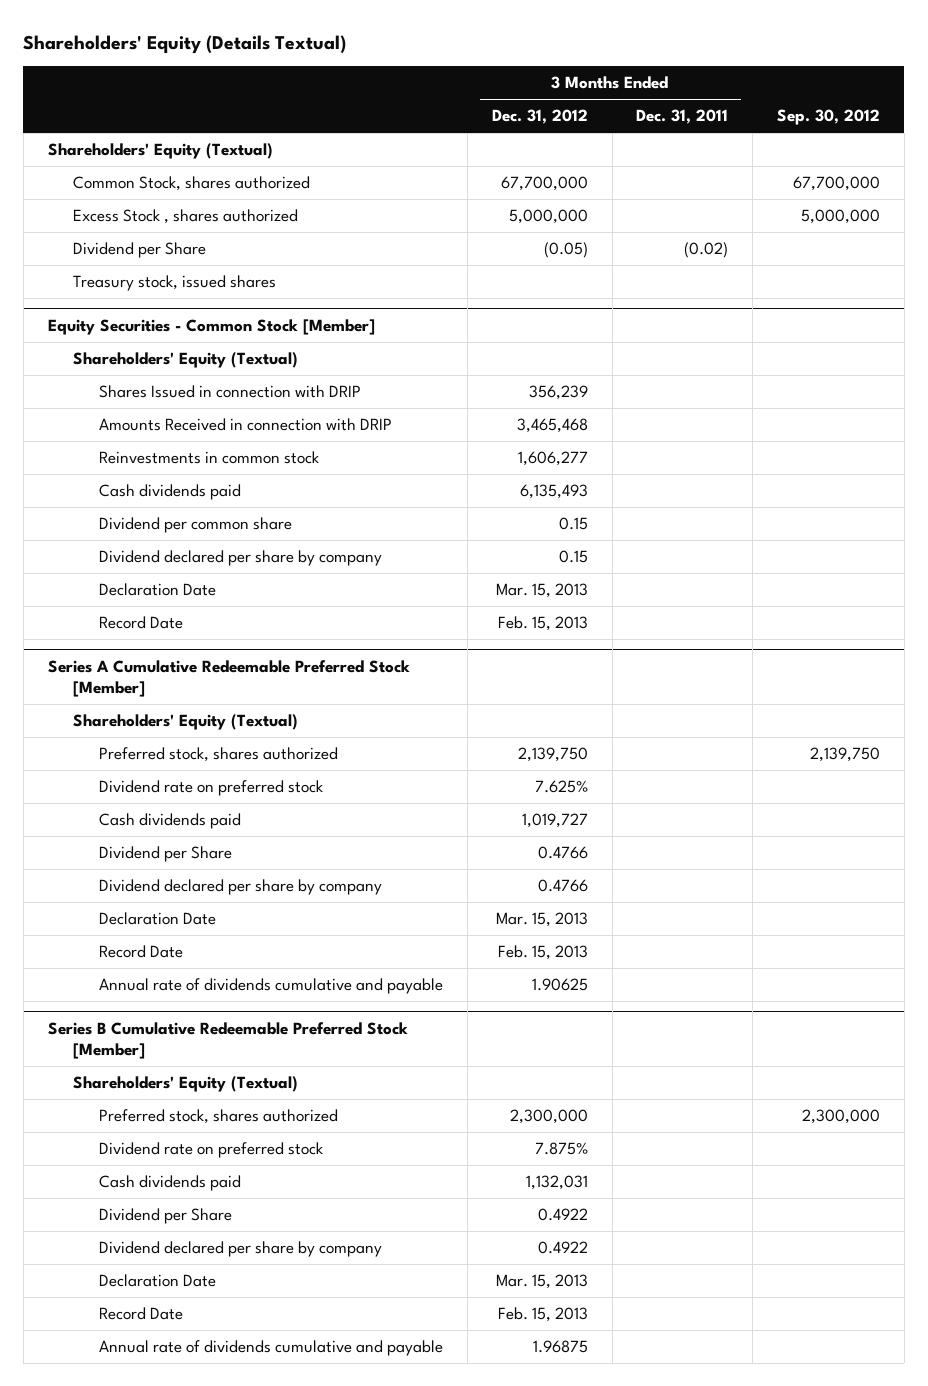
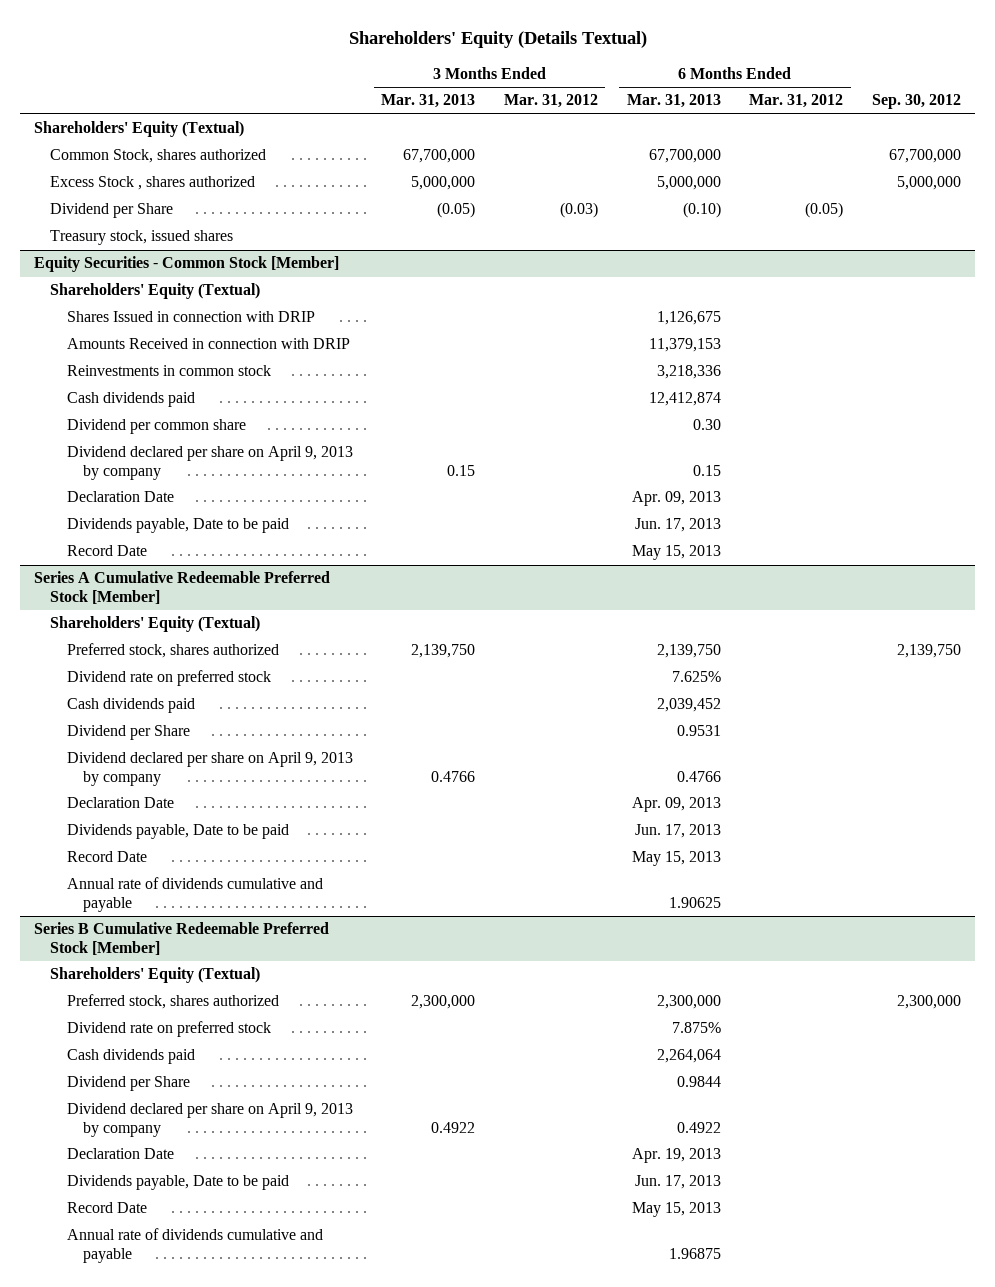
- | 3 Months Ended Dec. 31, 2012 | 3 Months Ended Dec. 31, 2011 | Sep. 30, 2012
+ | 3 Months Ended Mar. 31, 2013 | 3 Months Ended Mar. 31, 2012 | 6 Months Ended Mar. 31, 2013 | 6 Months Ended Mar. 31, 2012 | Sep. 30, 2012
@ Equity Securities - Common Stock [Member]
- Dividend declared per share by company | 0.15 | |
+ Dividend declared per share on April 9, 2013 by company | 0.15 | | 0.15 | |
+ Dividends payable, Date to be paid | | | Jun. 17, 2013 | |
@ Series A Cumulative Redeemable Preferred Stock [Member]
- Dividend declared per share by company | 0.4766 | |
+ Dividend declared per share on April 9, 2013 by company | 0.4766 | | 0.4766 | |
+ Dividends payable, Date to be paid | | | Jun. 17, 2013 | |
@ Series B Cumulative Redeemable Preferred Stock [Member]
- Dividend declared per share by company | 0.4922 | |
+ Dividend declared per share on April 9, 2013 by company | 0.4922 | | 0.4922 | |
+ Dividends payable, Date to be paid | | | Jun. 17, 2013 | |

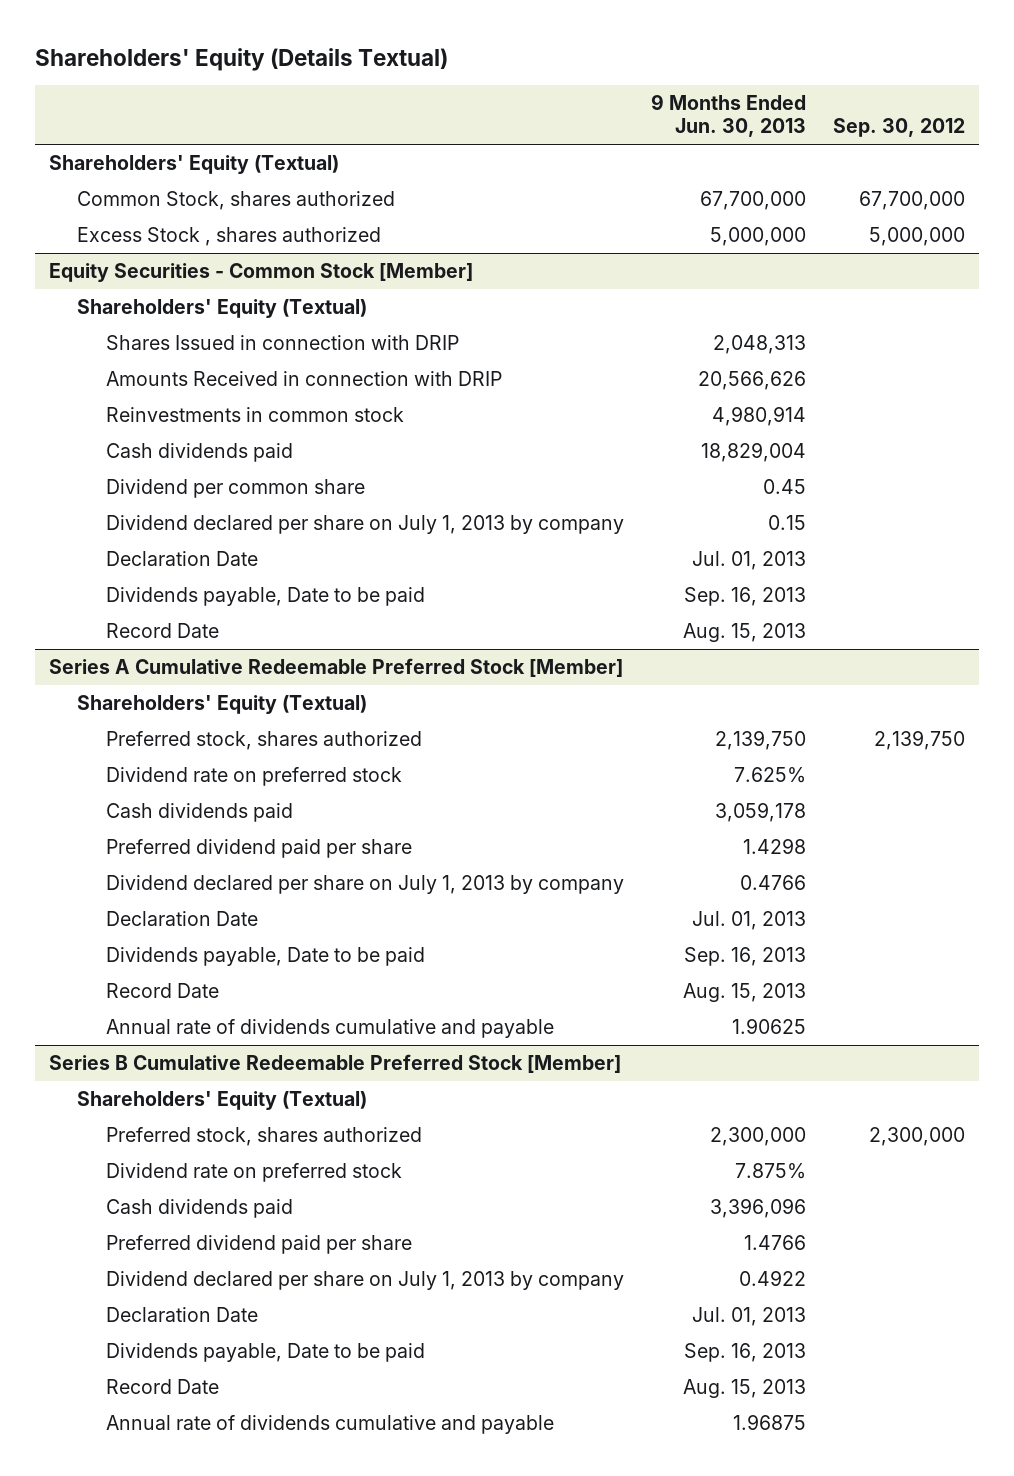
- | 3 Months Ended Mar. 31, 2013 | 3 Months Ended Mar. 31, 2012 | 6 Months Ended Mar. 31, 2013 | 6 Months Ended Mar. 31, 2012 | Sep. 30, 2012
+ | 9 Months Ended Jun. 30, 2013 | Sep. 30, 2012
- Dividend per Share | (0.05) | (0.03) | (0.10) | (0.05) |
- Treasury stock, issued shares
@ Equity Securities - Common Stock [Member]
- Dividend declared per share on April 9, 2013 by company | 0.15 | | 0.15 | |
+ Dividend declared per share on July 1, 2013 by company | 0.15 |
@ Series A Cumulative Redeemable Preferred Stock [Member]
- Dividend per Share | | | 0.9531 | |
- Dividend declared per share on April 9, 2013 by company | 0.4766 | | 0.4766 | |
+ Preferred dividend paid per share | 1.4298 |
+ Dividend declared per share on July 1, 2013 by company | 0.4766 |
@ Series B Cumulative Redeemable Preferred Stock [Member]
- Dividend per Share | | | 0.9844 | |
- Dividend declared per share on April 9, 2013 by company | 0.4922 | | 0.4922 | |
+ Preferred dividend paid per share | 1.4766 |
+ Dividend declared per share on July 1, 2013 by company | 0.4922 |

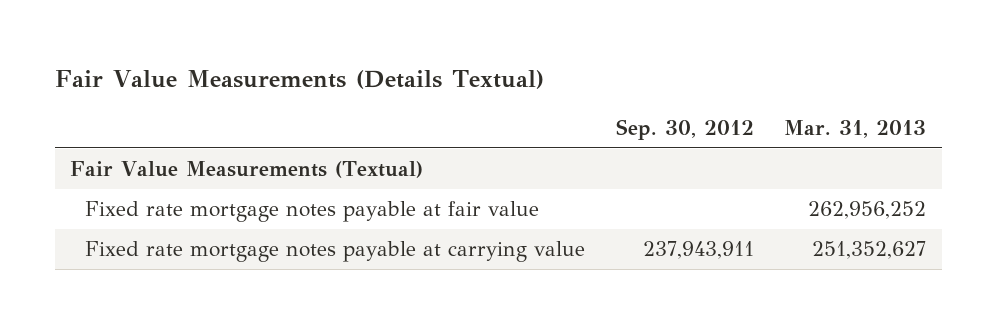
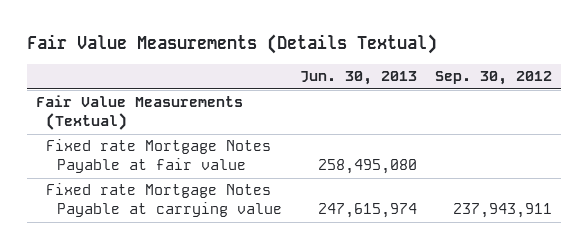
- | Sep. 30, 2012 | Mar. 31, 2013
+ | Jun. 30, 2013 | Sep. 30, 2012
- Fixed rate mortgage notes payable at fair value | | 262,956,252
- Fixed rate mortgage notes payable at carrying value | 237,943,911 | 251,352,627
+ Fixed rate Mortgage Notes Payable at fair value | 258,495,080 |
+ Fixed rate Mortgage Notes Payable at carrying value | 247,615,974 | 237,943,911

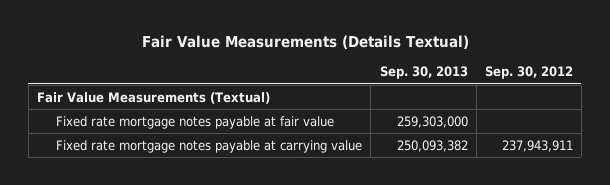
- | Jun. 30, 2013 | Sep. 30, 2012
+ | Sep. 30, 2013 | Sep. 30, 2012
- Fixed rate Mortgage Notes Payable at fair value | 258,495,080 |
- Fixed rate Mortgage Notes Payable at carrying value | 247,615,974 | 237,943,911
+ Fixed rate mortgage notes payable at fair value | 259,303,000 |
+ Fixed rate mortgage notes payable at carrying value | 250,093,382 | 237,943,911

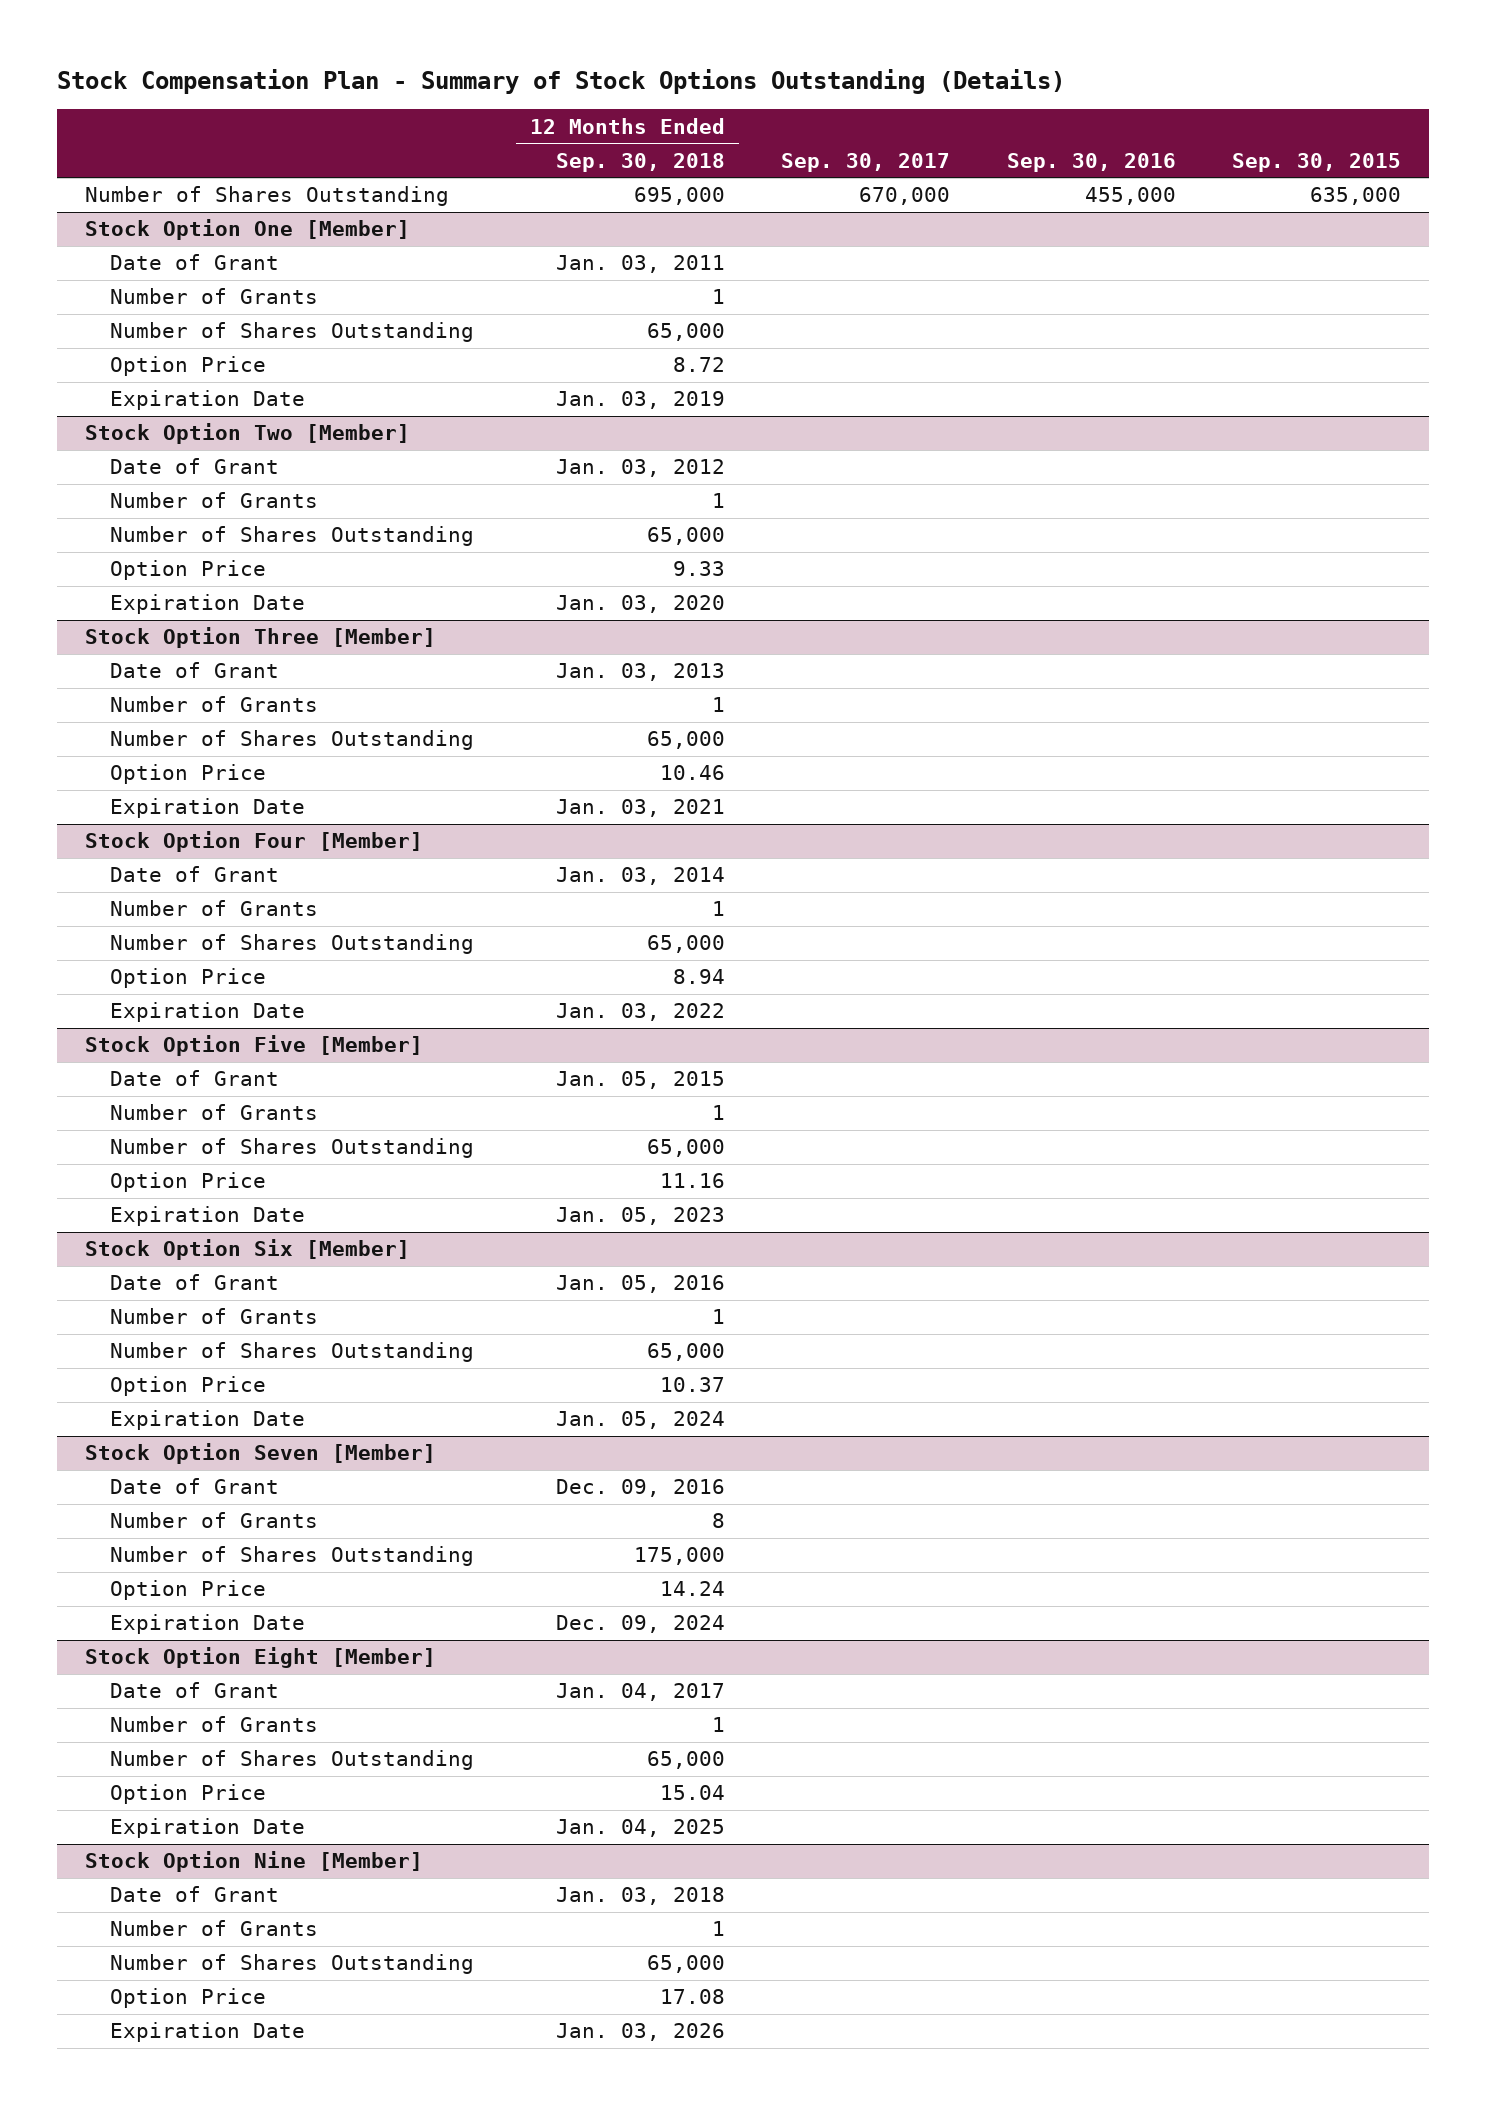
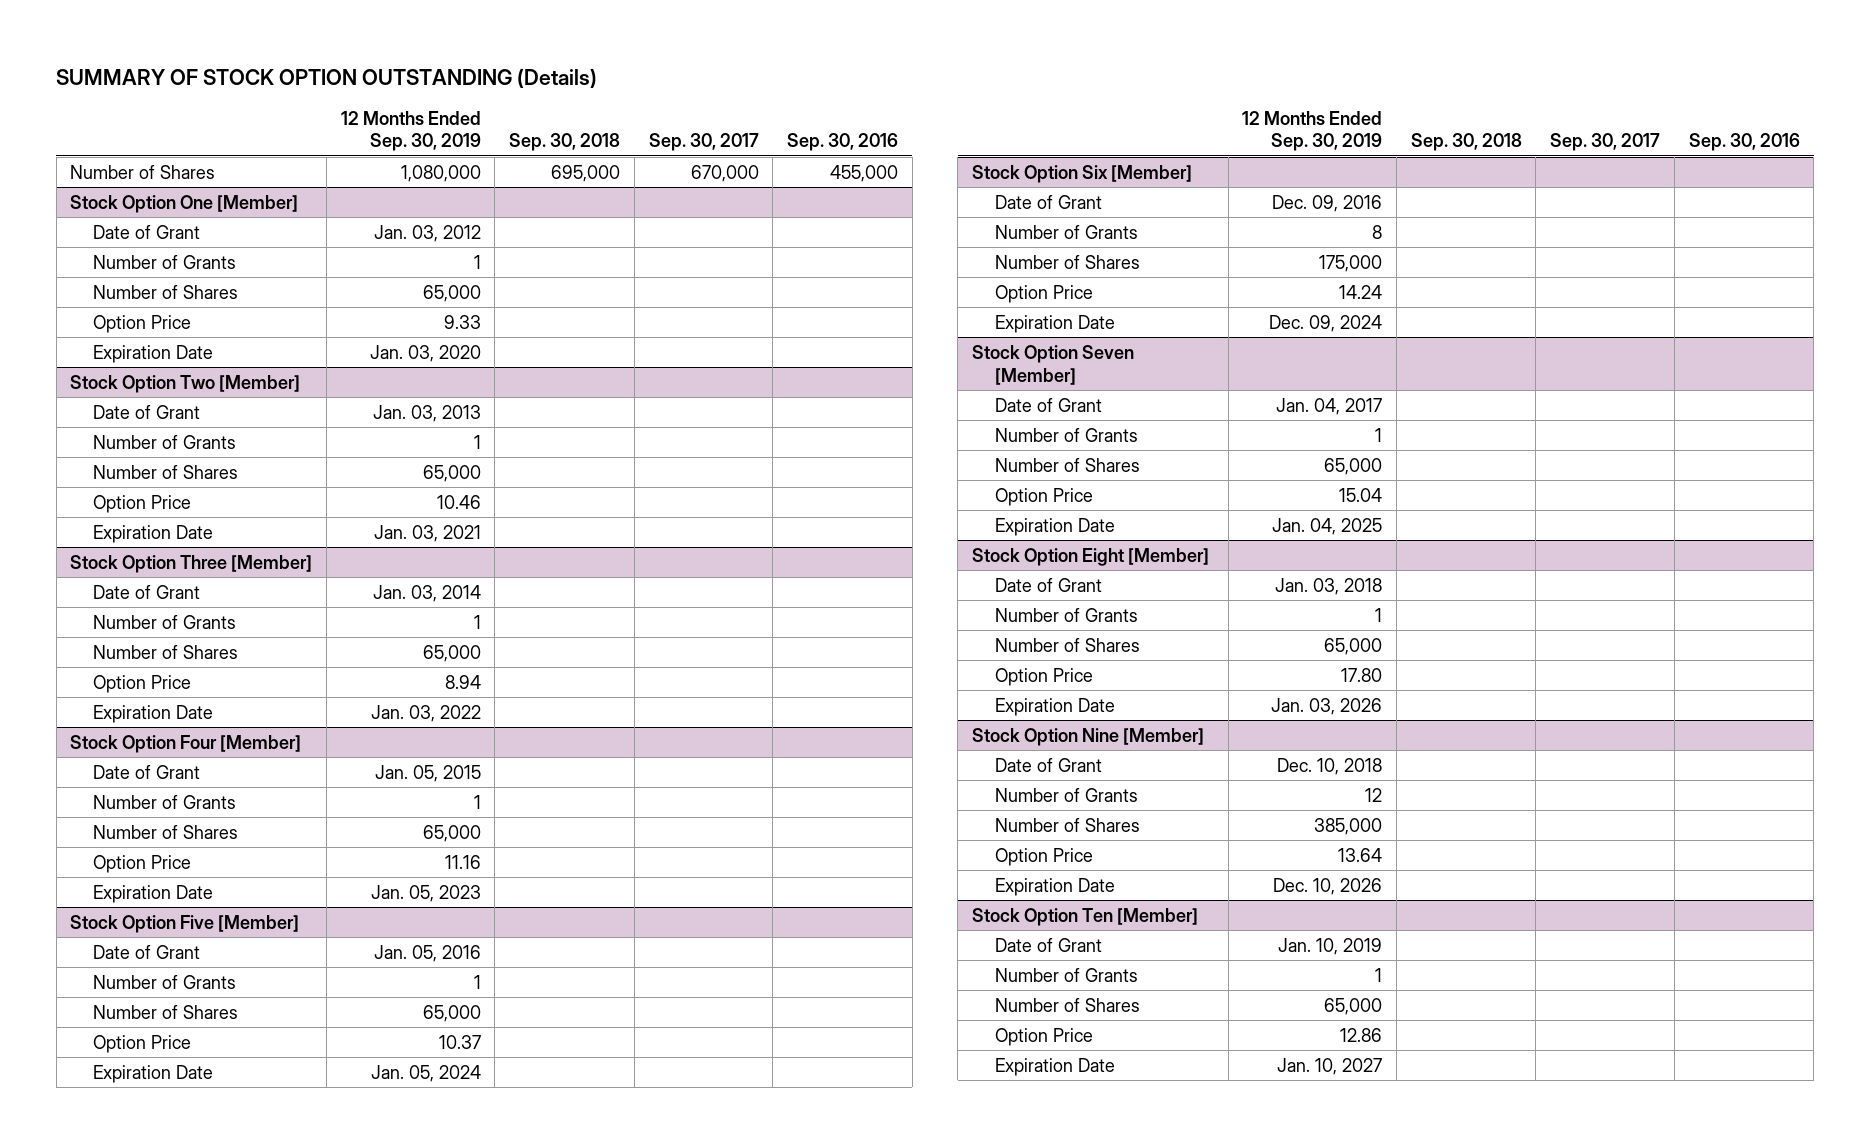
- Stock Compensation Plan - Summary of Stock Options Outstanding (Details)
+ SUMMARY OF STOCK OPTION OUTSTANDING (Details)
- | 12 Months Ended Sep. 30, 2018 | Sep. 30, 2017 | Sep. 30, 2016 | Sep. 30, 2015
+ | 12 Months Ended Sep. 30, 2019 | Sep. 30, 2018 | Sep. 30, 2017 | Sep. 30, 2016
- Number of Shares Outstanding | 695,000 | 670,000 | 455,000 | 635,000
+ Number of Shares | 1,080,000 | 695,000 | 670,000 | 455,000
@ Stock Option One [Member]
- Number of Shares Outstanding | 65,000 | | |
+ Number of Shares | 65,000 | | |
@ Stock Option Two [Member]
- Number of Shares Outstanding | 65,000 | | |
+ Number of Shares | 65,000 | | |
@ Stock Option Three [Member]
- Number of Shares Outstanding | 65,000 | | |
+ Number of Shares | 65,000 | | |
@ Stock Option Four [Member]
- Number of Shares Outstanding | 65,000 | | |
+ Number of Shares | 65,000 | | |
@ Stock Option Five [Member]
- Number of Shares Outstanding | 65,000 | | |
+ Number of Shares | 65,000 | | |
@ Stock Option Six [Member]
- Number of Shares Outstanding | 65,000 | | |
+ Number of Shares | 175,000 | | |
@ Stock Option Seven [Member]
- Number of Shares Outstanding | 175,000 | | |
+ Number of Shares | 65,000 | | |
@ Stock Option Eight [Member]
- Number of Shares Outstanding | 65,000 | | |
+ Number of Shares | 65,000 | | |
@ Stock Option Nine [Member]
- Number of Shares Outstanding | 65,000 | | |
+ Number of Shares | 385,000 | | |
+ Stock Option Ten [Member]
+ Date of Grant | Jan. 10, 2019 | | |
+ Number of Grants | 1 | | |
+ Number of Shares | 65,000 | | |
+ Option Price | 12.86 | | |
+ Expiration Date | Jan. 10, 2027 | | |

